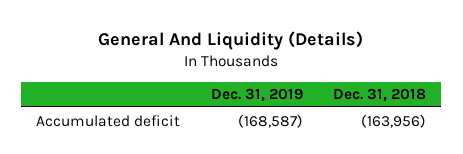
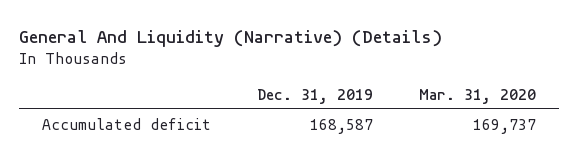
- General And Liquidity (Details)
+ General And Liquidity (Narrative) (Details)
- | Dec. 31, 2019 | Dec. 31, 2018
+ | Dec. 31, 2019 | Mar. 31, 2020
- Accumulated deficit | (168,587) | (163,956)
+ Accumulated deficit | 168,587 | 169,737

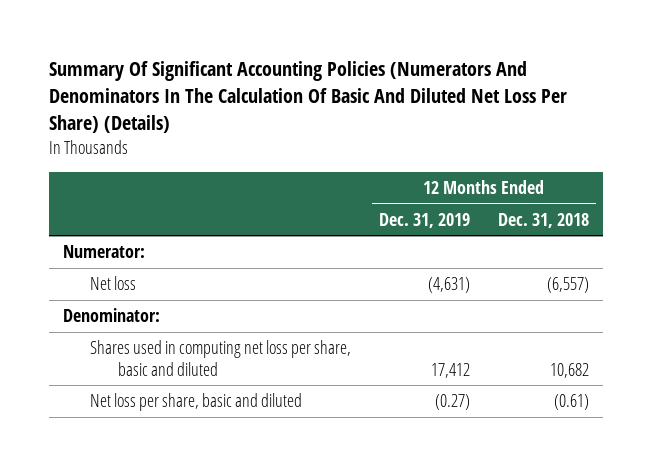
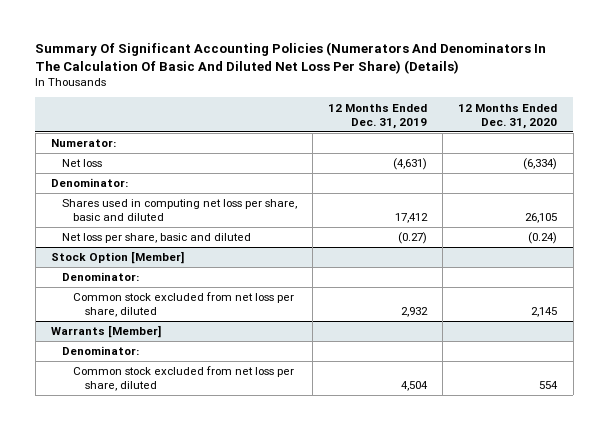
- | 12 Months Ended Dec. 31, 2019 | 12 Months Ended Dec. 31, 2018
+ | 12 Months Ended Dec. 31, 2019 | 12 Months Ended Dec. 31, 2020
+ Stock Option [Member]
+ Denominator:
+ Common stock excluded from net loss per share, diluted | 2,932 | 2,145
+ Warrants [Member]
+ Denominator:
+ Common stock excluded from net loss per share, diluted | 4,504 | 554

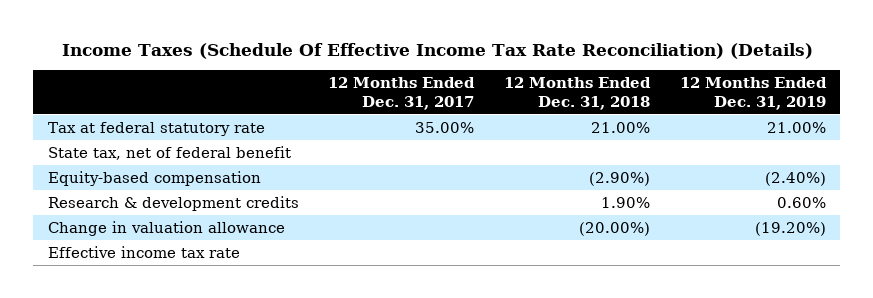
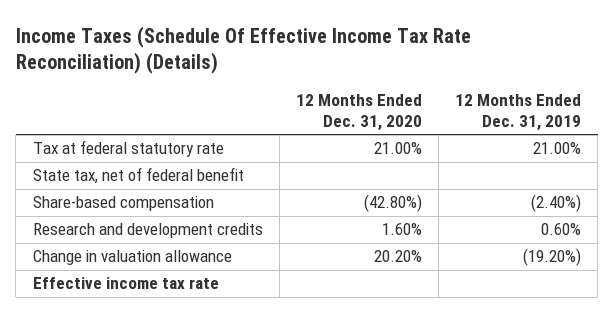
- | 12 Months Ended Dec. 31, 2017 | 12 Months Ended Dec. 31, 2018 | 12 Months Ended Dec. 31, 2019
+ | 12 Months Ended Dec. 31, 2020 | 12 Months Ended Dec. 31, 2019
- Equity-based compensation | | (2.90%) | (2.40%)
- Research & development credits | | 1.90% | 0.60%
+ Share-based compensation | (42.80%) | (2.40%)
+ Research and development credits | 1.60% | 0.60%

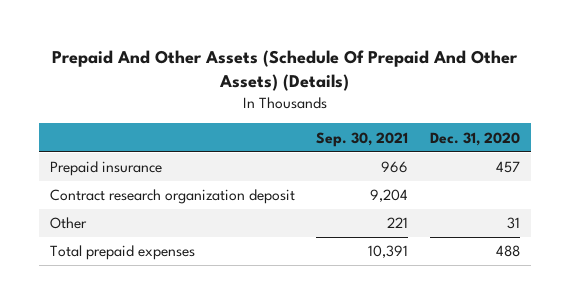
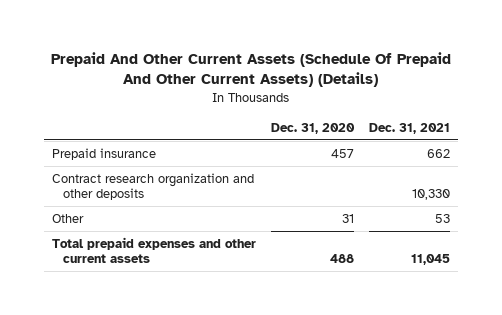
- Prepaid And Other Assets (Schedule Of Prepaid And Other Assets) (Details)
+ Prepaid And Other Current Assets (Schedule Of Prepaid And Other Current Assets) (Details)
- | Sep. 30, 2021 | Dec. 31, 2020
+ | Dec. 31, 2020 | Dec. 31, 2021
- Contract research organization deposit | 9,204 |
+ Contract research organization and other deposits | | 10,330
- Total prepaid expenses | 10,391 | 488
+ Total prepaid expenses and other current assets | 488 | 11,045

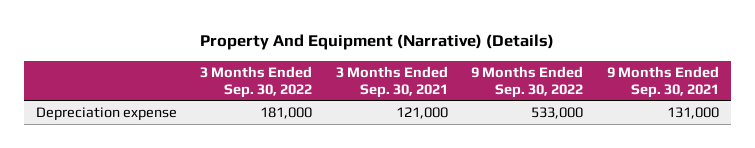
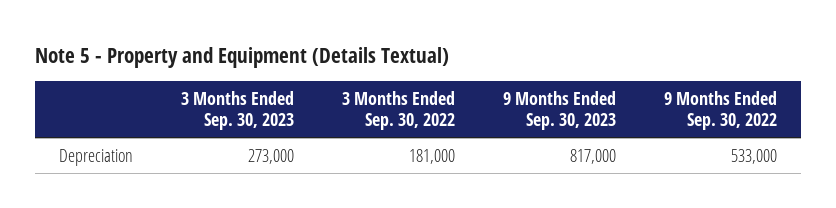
- Property And Equipment (Narrative) (Details)
+ Note 5 - Property and Equipment (Details Textual)
- | 3 Months Ended Sep. 30, 2022 | 3 Months Ended Sep. 30, 2021 | 9 Months Ended Sep. 30, 2022 | 9 Months Ended Sep. 30, 2021
+ | 3 Months Ended Sep. 30, 2023 | 3 Months Ended Sep. 30, 2022 | 9 Months Ended Sep. 30, 2023 | 9 Months Ended Sep. 30, 2022
- Depreciation expense | 181,000 | 121,000 | 533,000 | 131,000
+ Depreciation | 273,000 | 181,000 | 817,000 | 533,000

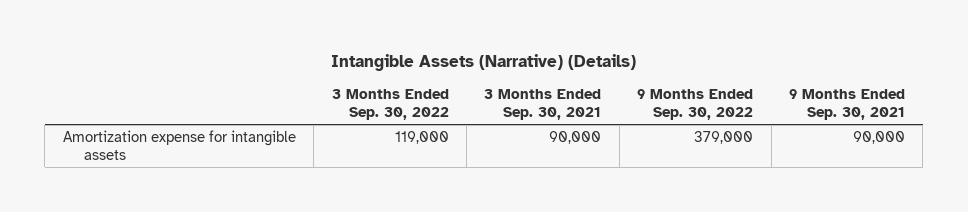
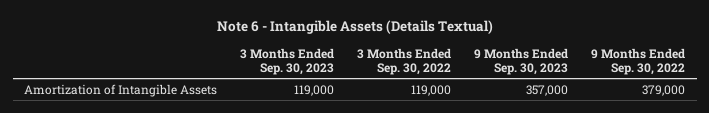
- Intangible Assets (Narrative) (Details)
+ Note 6 - Intangible Assets (Details Textual)
- | 3 Months Ended Sep. 30, 2022 | 3 Months Ended Sep. 30, 2021 | 9 Months Ended Sep. 30, 2022 | 9 Months Ended Sep. 30, 2021
+ | 3 Months Ended Sep. 30, 2023 | 3 Months Ended Sep. 30, 2022 | 9 Months Ended Sep. 30, 2023 | 9 Months Ended Sep. 30, 2022
- Amortization expense for intangible assets | 119,000 | 90,000 | 379,000 | 90,000
+ Amortization of Intangible Assets | 119,000 | 119,000 | 357,000 | 379,000

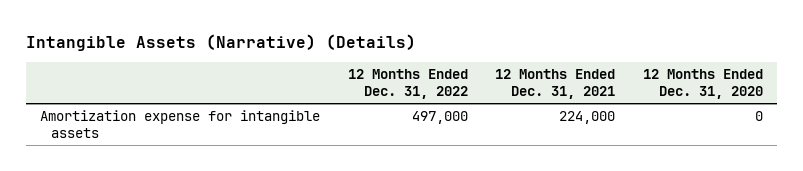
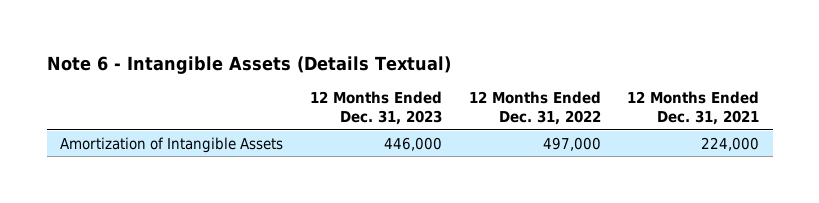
- Intangible Assets (Narrative) (Details)
+ Note 6 - Intangible Assets (Details Textual)
- | 12 Months Ended Dec. 31, 2022 | 12 Months Ended Dec. 31, 2021 | 12 Months Ended Dec. 31, 2020
+ | 12 Months Ended Dec. 31, 2023 | 12 Months Ended Dec. 31, 2022 | 12 Months Ended Dec. 31, 2021
- Amortization expense for intangible assets | 497,000 | 224,000 | 0
+ Amortization of Intangible Assets | 446,000 | 497,000 | 224,000

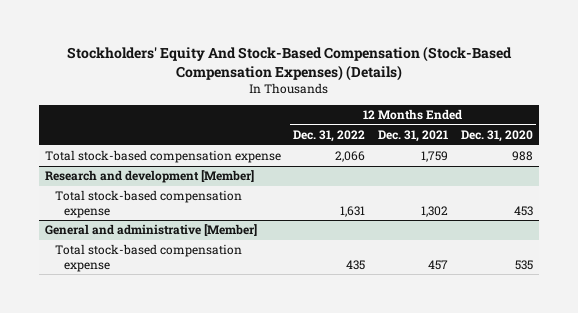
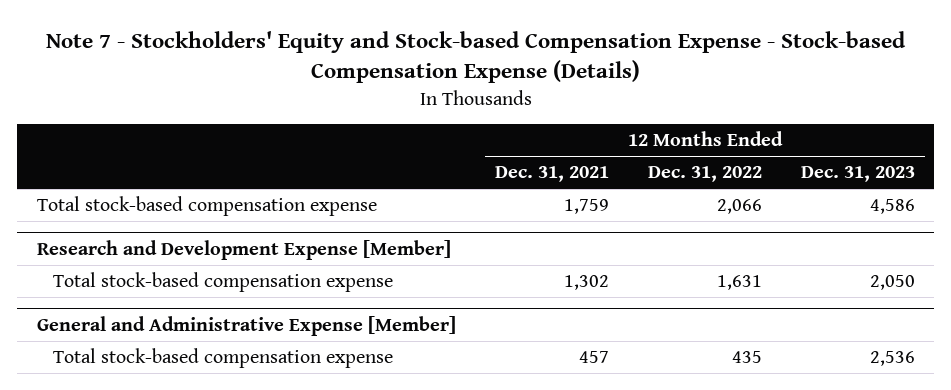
- Stockholders' Equity And Stock-Based Compensation (Stock-Based Compensation Expenses) (Details)
+ Note 7 - Stockholders' Equity and Stock-based Compensation Expense - Stock-based Compensation Expense (Details)
- | 12 Months Ended Dec. 31, 2022 | 12 Months Ended Dec. 31, 2021 | 12 Months Ended Dec. 31, 2020
+ | 12 Months Ended Dec. 31, 2021 | 12 Months Ended Dec. 31, 2022 | 12 Months Ended Dec. 31, 2023
- Research and development [Member]
+ Research and Development Expense [Member]
- General and administrative [Member]
+ General and Administrative Expense [Member]

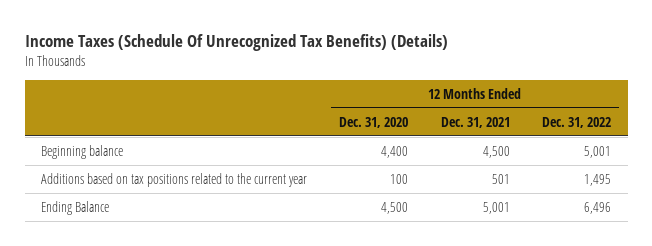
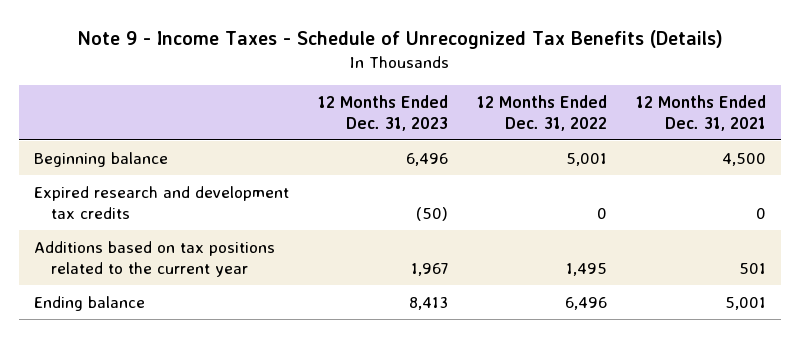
- Income Taxes (Schedule Of Unrecognized Tax Benefits) (Details)
+ Note 9 - Income Taxes - Schedule of Unrecognized Tax Benefits (Details)
- | 12 Months Ended Dec. 31, 2020 | 12 Months Ended Dec. 31, 2021 | 12 Months Ended Dec. 31, 2022
+ | 12 Months Ended Dec. 31, 2023 | 12 Months Ended Dec. 31, 2022 | 12 Months Ended Dec. 31, 2021
+ Expired research and development tax credits | (50) | 0 | 0
- Ending Balance | 4,500 | 5,001 | 6,496
+ Ending balance | 8,413 | 6,496 | 5,001

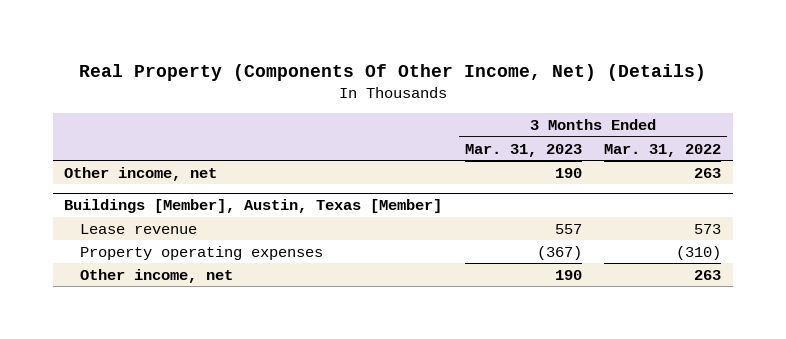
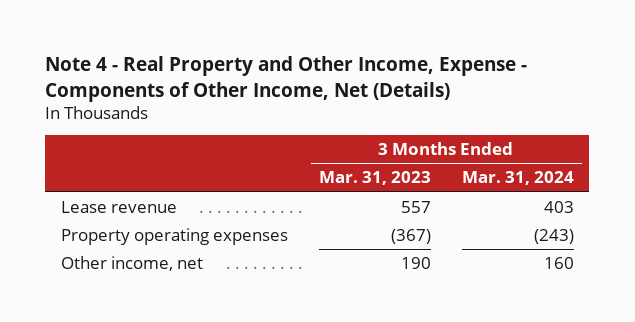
- Real Property (Components Of Other Income, Net) (Details)
+ Note 4 - Real Property and Other Income, Expense - Components of Other Income, Net (Details)
- | 3 Months Ended Mar. 31, 2023 | 3 Months Ended Mar. 31, 2022
+ | 3 Months Ended Mar. 31, 2023 | 3 Months Ended Mar. 31, 2024
- Other income, net | 190 | 263
- Buildings [Member], Austin, Texas [Member]

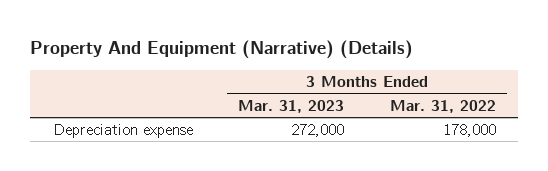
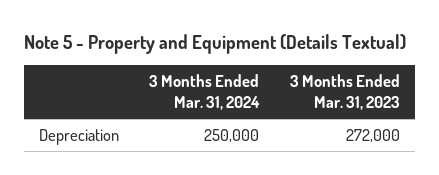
- Property And Equipment (Narrative) (Details)
+ Note 5 - Property and Equipment (Details Textual)
- | 3 Months Ended Mar. 31, 2023 | 3 Months Ended Mar. 31, 2022
+ | 3 Months Ended Mar. 31, 2024 | 3 Months Ended Mar. 31, 2023
- Depreciation expense | 272,000 | 178,000
+ Depreciation | 250,000 | 272,000

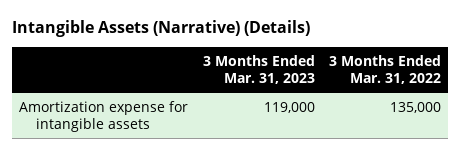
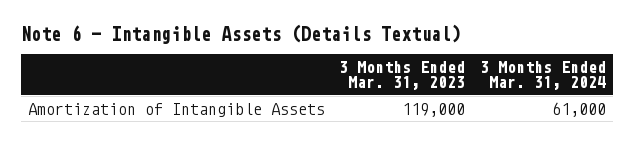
- Intangible Assets (Narrative) (Details)
+ Note 6 - Intangible Assets (Details Textual)
- | 3 Months Ended Mar. 31, 2023 | 3 Months Ended Mar. 31, 2022
+ | 3 Months Ended Mar. 31, 2023 | 3 Months Ended Mar. 31, 2024
- Amortization expense for intangible assets | 119,000 | 135,000
+ Amortization of Intangible Assets | 119,000 | 61,000

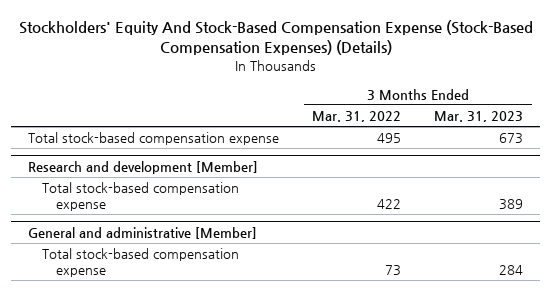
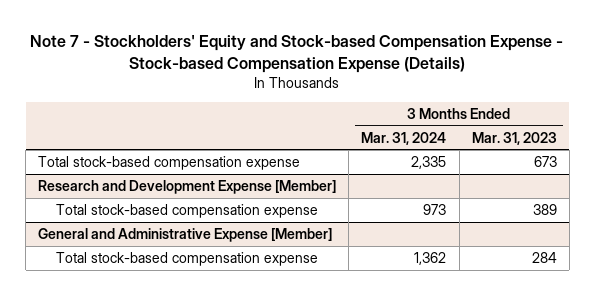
- Stockholders' Equity And Stock-Based Compensation Expense (Stock-Based Compensation Expenses) (Details)
+ Note 7 - Stockholders' Equity and Stock-based Compensation Expense - Stock-based Compensation Expense (Details)
- | 3 Months Ended Mar. 31, 2022 | 3 Months Ended Mar. 31, 2023
+ | 3 Months Ended Mar. 31, 2024 | 3 Months Ended Mar. 31, 2023
- Research and development [Member]
+ Research and Development Expense [Member]
- General and administrative [Member]
+ General and Administrative Expense [Member]

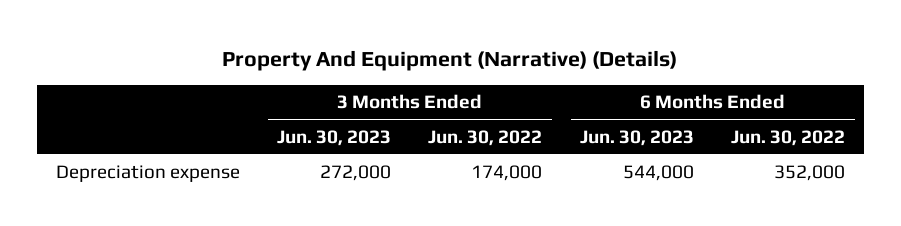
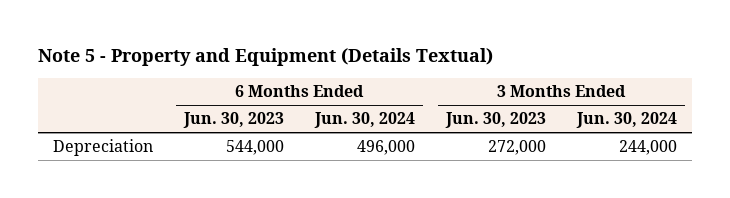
- Property And Equipment (Narrative) (Details)
+ Note 5 - Property and Equipment (Details Textual)
- | 3 Months Ended Jun. 30, 2023 | 3 Months Ended Jun. 30, 2022 | 6 Months Ended Jun. 30, 2023 | 6 Months Ended Jun. 30, 2022
+ | 6 Months Ended Jun. 30, 2023 | 6 Months Ended Jun. 30, 2024 | 3 Months Ended Jun. 30, 2023 | 3 Months Ended Jun. 30, 2024
- Depreciation expense | 272,000 | 174,000 | 544,000 | 352,000
+ Depreciation | 544,000 | 496,000 | 272,000 | 244,000

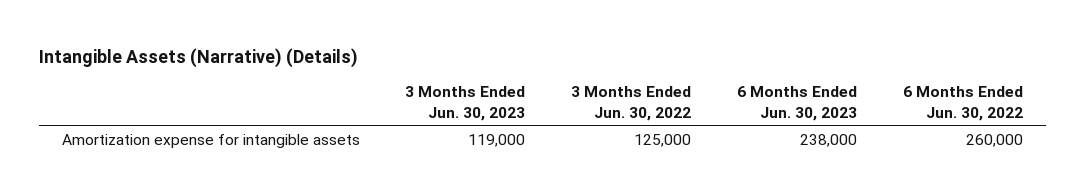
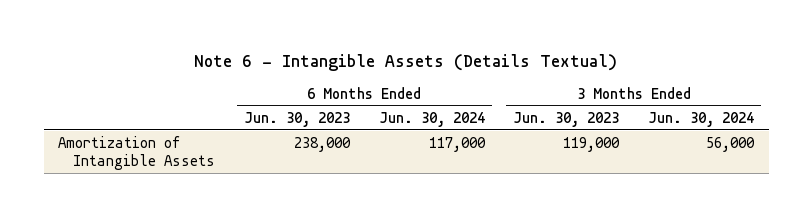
- Intangible Assets (Narrative) (Details)
+ Note 6 - Intangible Assets (Details Textual)
- | 3 Months Ended Jun. 30, 2023 | 3 Months Ended Jun. 30, 2022 | 6 Months Ended Jun. 30, 2023 | 6 Months Ended Jun. 30, 2022
+ | 6 Months Ended Jun. 30, 2023 | 6 Months Ended Jun. 30, 2024 | 3 Months Ended Jun. 30, 2023 | 3 Months Ended Jun. 30, 2024
- Amortization expense for intangible assets | 119,000 | 125,000 | 238,000 | 260,000
+ Amortization of Intangible Assets | 238,000 | 117,000 | 119,000 | 56,000

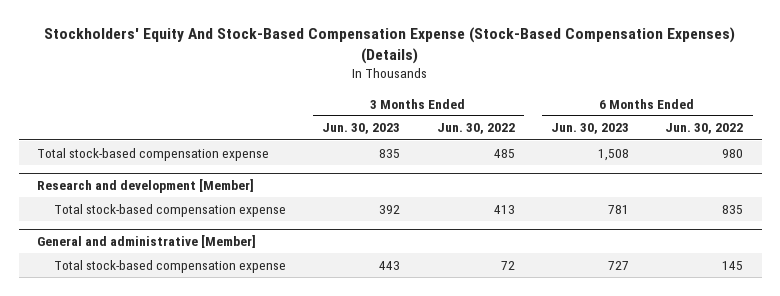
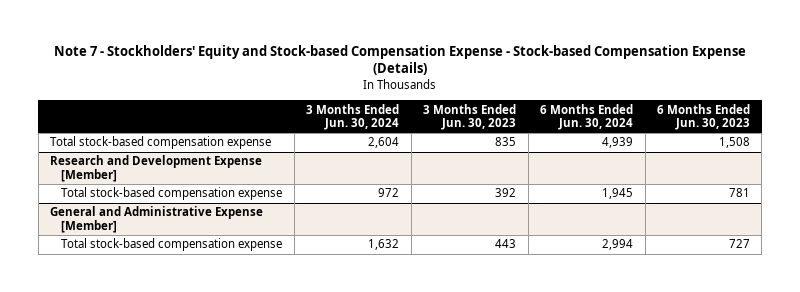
- Stockholders' Equity And Stock-Based Compensation Expense (Stock-Based Compensation Expenses) (Details)
+ Note 7 - Stockholders' Equity and Stock-based Compensation Expense - Stock-based Compensation Expense (Details)
- | 3 Months Ended Jun. 30, 2023 | 3 Months Ended Jun. 30, 2022 | 6 Months Ended Jun. 30, 2023 | 6 Months Ended Jun. 30, 2022
+ | 3 Months Ended Jun. 30, 2024 | 3 Months Ended Jun. 30, 2023 | 6 Months Ended Jun. 30, 2024 | 6 Months Ended Jun. 30, 2023
- Research and development [Member]
+ Research and Development Expense [Member]
- General and administrative [Member]
+ General and Administrative Expense [Member]

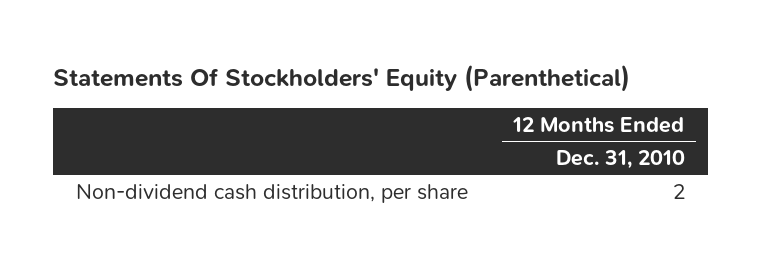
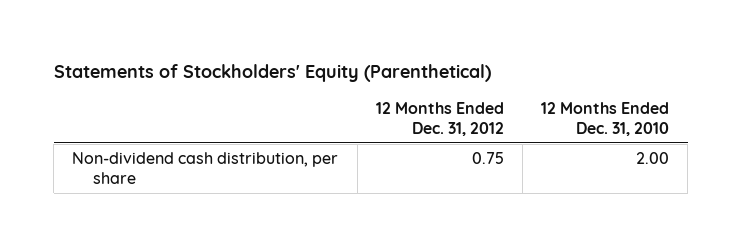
- Statements Of Stockholders' Equity (Parenthetical)
+ Statements of Stockholders' Equity (Parenthetical)
- | 12 Months Ended Dec. 31, 2010
+ | 12 Months Ended Dec. 31, 2012 | 12 Months Ended Dec. 31, 2010
- Non-dividend cash distribution, per share | 2
+ Non-dividend cash distribution, per share | 0.75 | 2.00

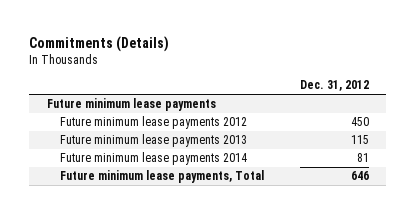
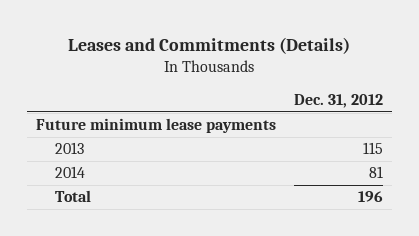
- Commitments (Details)
+ Leases and Commitments (Details)
- Future minimum lease payments 2012 | 450
- Future minimum lease payments 2013 | 115
- Future minimum lease payments 2014 | 81
- Future minimum lease payments, Total | 646
+ 2013 | 115
+ 2014 | 81
+ Total | 196

